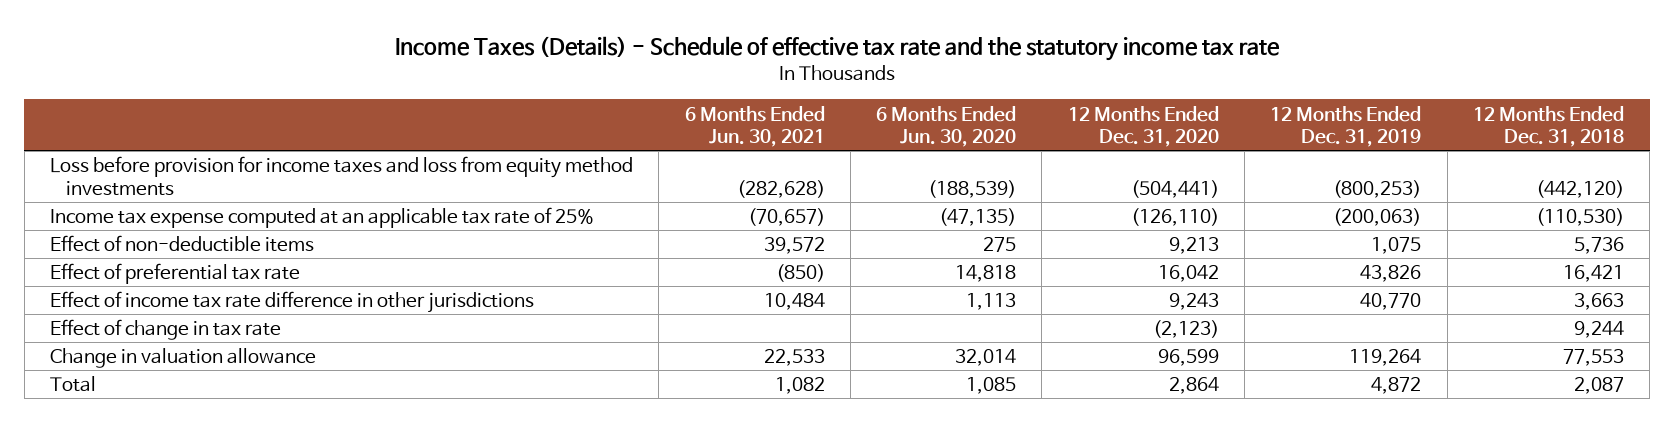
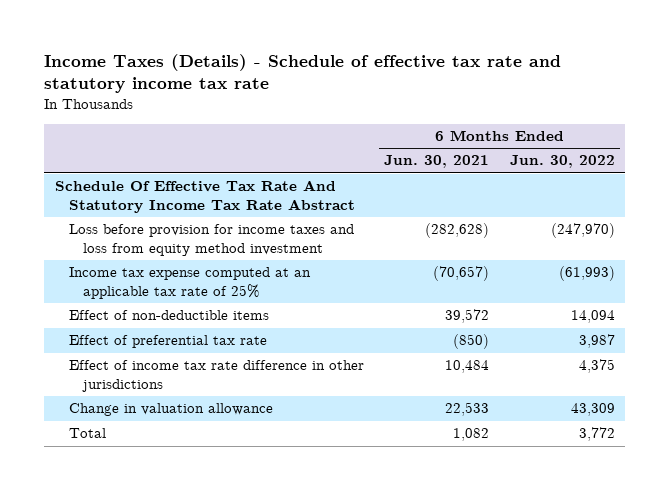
- Income Taxes (Details) - Schedule of effective tax rate and the statutory income tax rate
+ Income Taxes (Details) - Schedule of effective tax rate and statutory income tax rate
- | 6 Months Ended Jun. 30, 2021 | 6 Months Ended Jun. 30, 2020 | 12 Months Ended Dec. 31, 2020 | 12 Months Ended Dec. 31, 2019 | 12 Months Ended Dec. 31, 2018
+ | 6 Months Ended Jun. 30, 2021 | 6 Months Ended Jun. 30, 2022
- Loss before provision for income taxes and loss from equity method investments | (282,628) | (188,539) | (504,441) | (800,253) | (442,120)
+ Schedule Of Effective Tax Rate And Statutory Income Tax Rate Abstract
+ Loss before provision for income taxes and loss from equity method investment | (282,628) | (247,970)
- Effect of change in tax rate | | | (2,123) | | 9,244

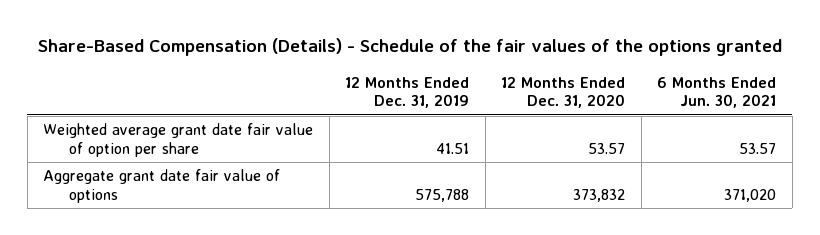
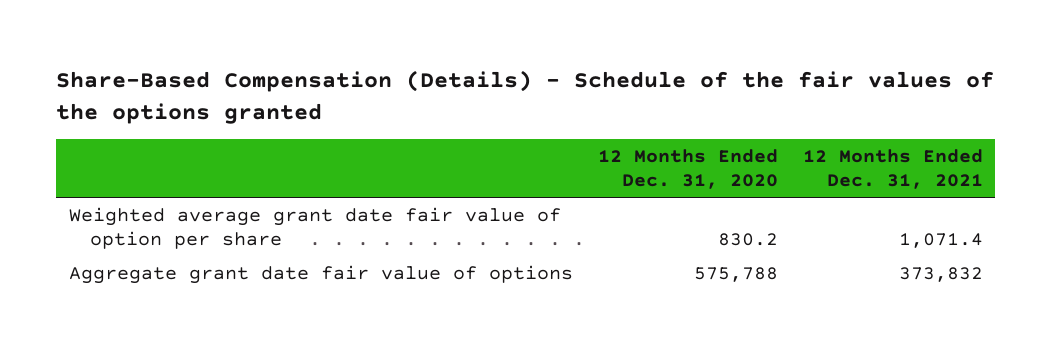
- | 12 Months Ended Dec. 31, 2019 | 12 Months Ended Dec. 31, 2020 | 6 Months Ended Jun. 30, 2021
+ | 12 Months Ended Dec. 31, 2020 | 12 Months Ended Dec. 31, 2021
- Weighted average grant date fair value of option per share | 41.51 | 53.57 | 53.57
- Aggregate grant date fair value of options | 575,788 | 373,832 | 371,020
+ Weighted average grant date fair value of option per share | 830.2 | 1,071.4
+ Aggregate grant date fair value of options | 575,788 | 373,832

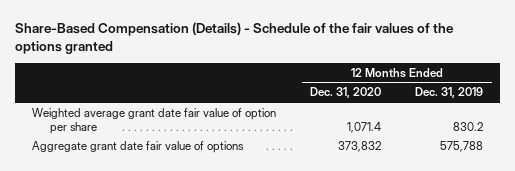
- | 12 Months Ended Dec. 31, 2020 | 12 Months Ended Dec. 31, 2021
+ | 12 Months Ended Dec. 31, 2020 | 12 Months Ended Dec. 31, 2019
- Weighted average grant date fair value of option per share | 830.2 | 1,071.4
- Aggregate grant date fair value of options | 575,788 | 373,832
+ Weighted average grant date fair value of option per share | 1,071.4 | 830.2
+ Aggregate grant date fair value of options | 373,832 | 575,788

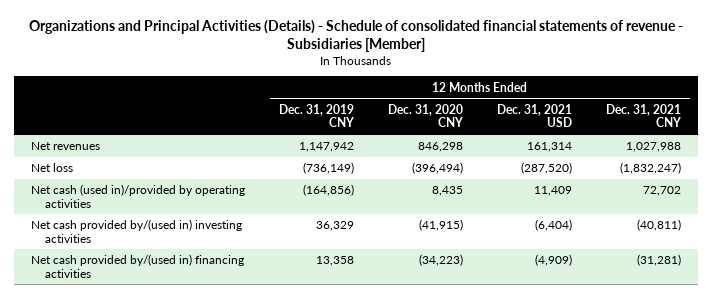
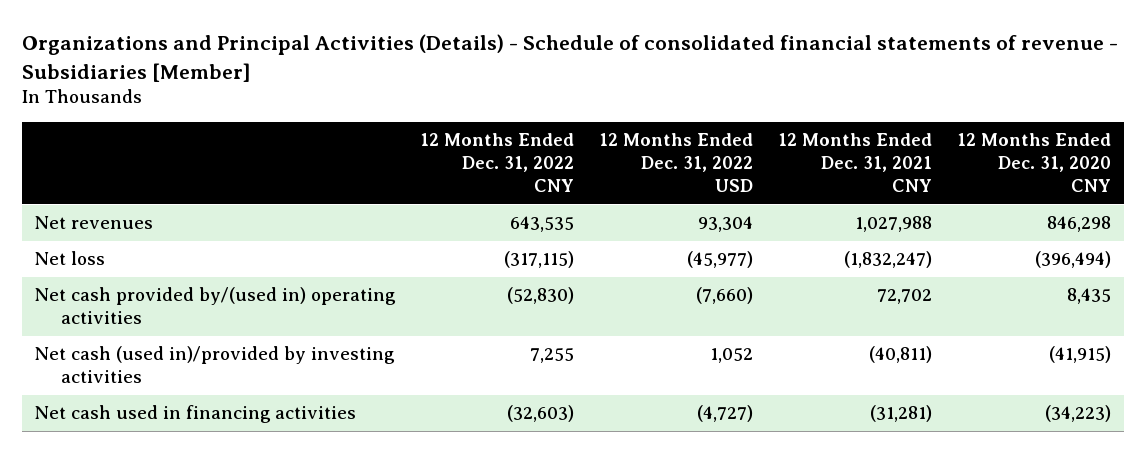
- | 12 Months Ended Dec. 31, 2019 CNY | 12 Months Ended Dec. 31, 2020 CNY | 12 Months Ended Dec. 31, 2021 USD | 12 Months Ended Dec. 31, 2021 CNY
+ | 12 Months Ended Dec. 31, 2022 CNY | 12 Months Ended Dec. 31, 2022 USD | 12 Months Ended Dec. 31, 2021 CNY | 12 Months Ended Dec. 31, 2020 CNY
- Net cash (used in)/provided by operating activities | (164,856) | 8,435 | 11,409 | 72,702
- Net cash provided by/(used in) investing activities | 36,329 | (41,915) | (6,404) | (40,811)
- Net cash provided by/(used in) financing activities | 13,358 | (34,223) | (4,909) | (31,281)
+ Net cash provided by/(used in) operating activities | (52,830) | (7,660) | 72,702 | 8,435
+ Net cash (used in)/provided by investing activities | 7,255 | 1,052 | (40,811) | (41,915)
+ Net cash used in financing activities | (32,603) | (4,727) | (31,281) | (34,223)

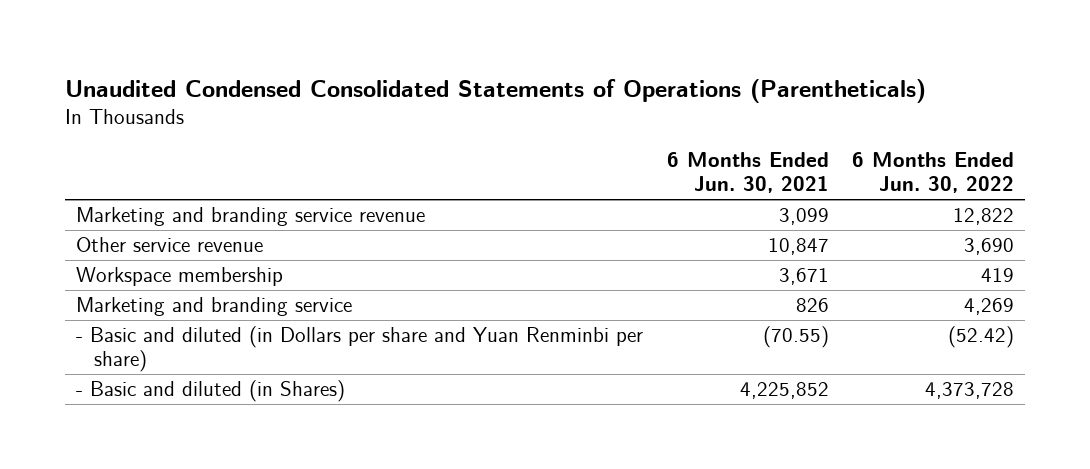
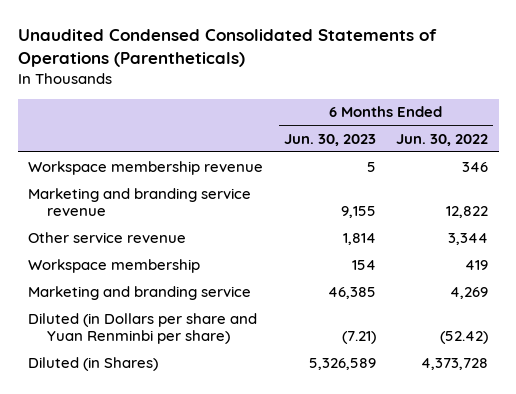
- | 6 Months Ended Jun. 30, 2021 | 6 Months Ended Jun. 30, 2022
+ | 6 Months Ended Jun. 30, 2023 | 6 Months Ended Jun. 30, 2022
+ Workspace membership revenue | 5 | 346
- Other service revenue | 10,847 | 3,690
+ Other service revenue | 1,814 | 3,344
- - Basic and diluted (in Dollars per share and Yuan Renminbi per share) | (70.55) | (52.42)
- - Basic and diluted (in Shares) | 4,225,852 | 4,373,728
+ Diluted (in Dollars per share and Yuan Renminbi per share) | (7.21) | (52.42)
+ Diluted (in Shares) | 5,326,589 | 4,373,728

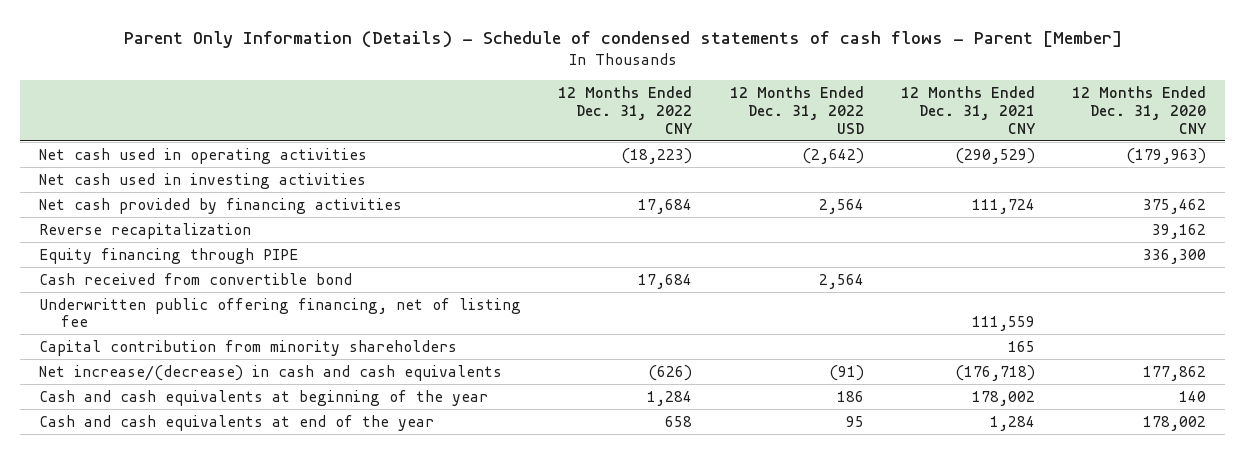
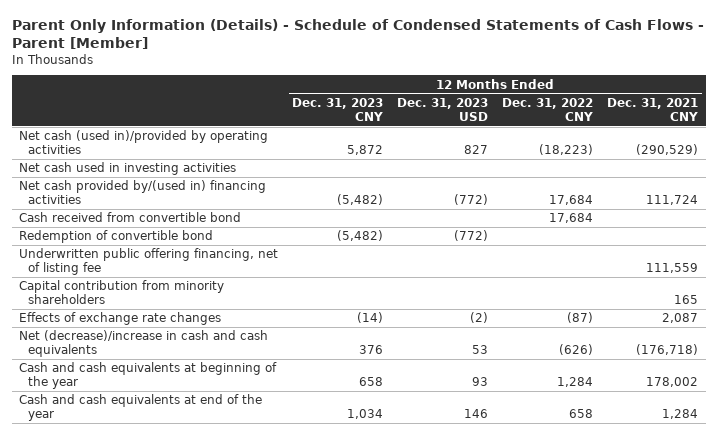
- Parent Only Information (Details) - Schedule of condensed statements of cash flows - Parent [Member]
+ Parent Only Information (Details) - Schedule of Condensed Statements of Cash Flows - Parent [Member]
- | 12 Months Ended Dec. 31, 2022 CNY | 12 Months Ended Dec. 31, 2022 USD | 12 Months Ended Dec. 31, 2021 CNY | 12 Months Ended Dec. 31, 2020 CNY
+ | 12 Months Ended Dec. 31, 2023 CNY | 12 Months Ended Dec. 31, 2023 USD | 12 Months Ended Dec. 31, 2022 CNY | 12 Months Ended Dec. 31, 2021 CNY
- Net cash used in operating activities | (18,223) | (2,642) | (290,529) | (179,963)
+ Net cash (used in)/provided by operating activities | 5,872 | 827 | (18,223) | (290,529)
- Net cash provided by financing activities | 17,684 | 2,564 | 111,724 | 375,462
- Reverse recapitalization | | | | 39,162
- Equity financing through PIPE | | | | 336,300
+ Net cash provided by/(used in) financing activities | (5,482) | (772) | 17,684 | 111,724
+ Redemption of convertible bond | (5,482) | (772) | |
- Net increase/(decrease) in cash and cash equivalents | (626) | (91) | (176,718) | 177,862
+ Effects of exchange rate changes | (14) | (2) | (87) | 2,087
+ Net (decrease)/increase in cash and cash equivalents | 376 | 53 | (626) | (176,718)

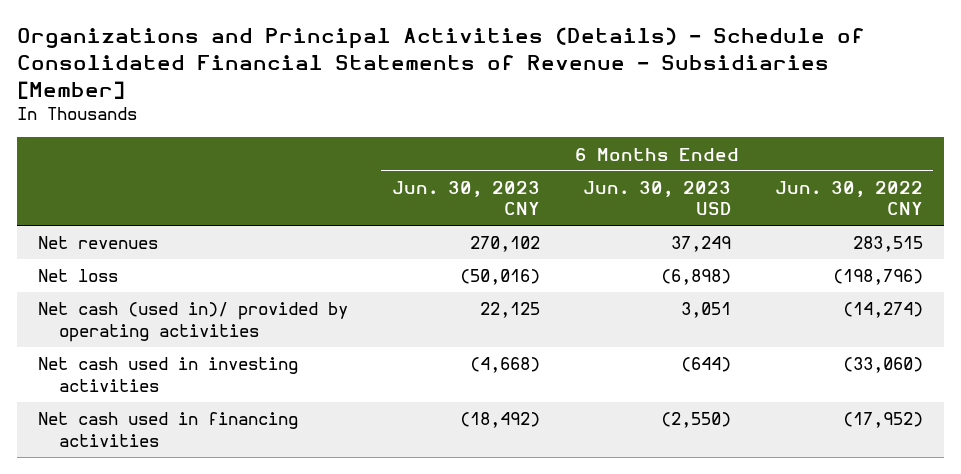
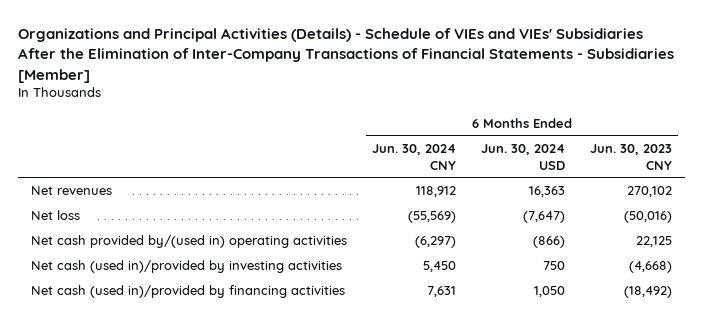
- Organizations and Principal Activities (Details) - Schedule of Consolidated Financial Statements of Revenue - Subsidiaries [Member]
+ Organizations and Principal Activities (Details) - Schedule of VIEs and VIEs' Subsidiaries After the Elimination of Inter-Company Transactions of Financial Statements - Subsidiaries [Member]
- | 6 Months Ended Jun. 30, 2023 CNY | 6 Months Ended Jun. 30, 2023 USD | 6 Months Ended Jun. 30, 2022 CNY
+ | 6 Months Ended Jun. 30, 2024 CNY | 6 Months Ended Jun. 30, 2024 USD | 6 Months Ended Jun. 30, 2023 CNY
- Net cash (used in)/ provided by operating activities | 22,125 | 3,051 | (14,274)
- Net cash used in investing activities | (4,668) | (644) | (33,060)
- Net cash used in financing activities | (18,492) | (2,550) | (17,952)
+ Net cash provided by/(used in) operating activities | (6,297) | (866) | 22,125
+ Net cash (used in)/provided by investing activities | 5,450 | 750 | (4,668)
+ Net cash (used in)/provided by financing activities | 7,631 | 1,050 | (18,492)

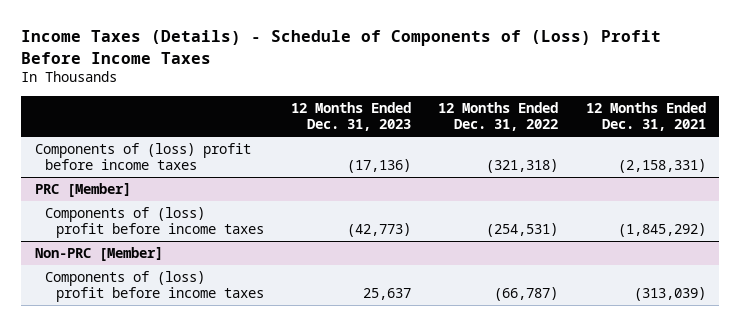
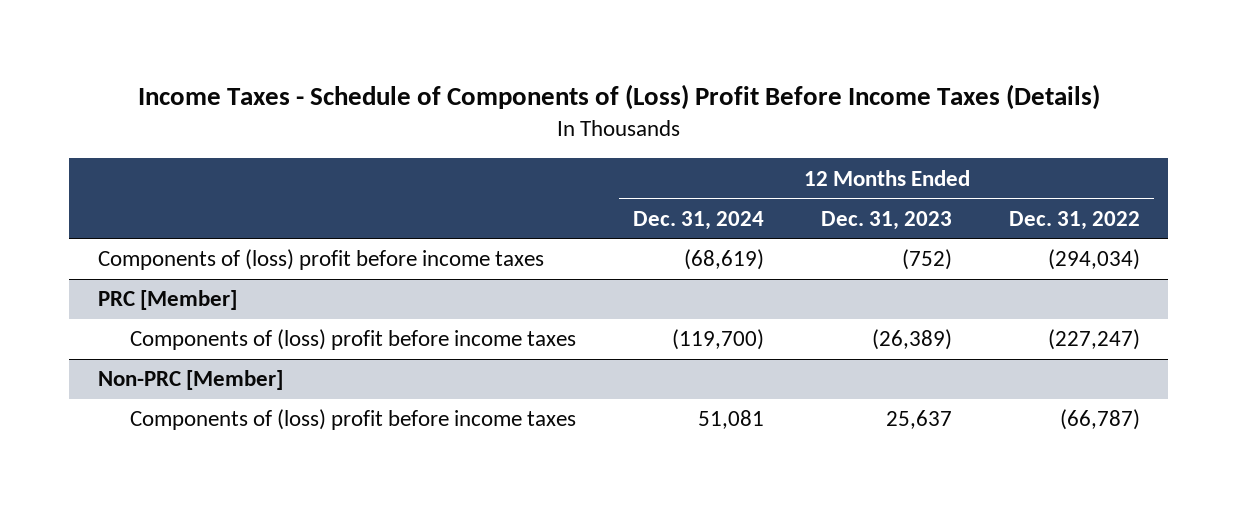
- Income Taxes (Details) - Schedule of Components of (Loss) Profit Before Income Taxes
+ Income Taxes - Schedule of Components of (Loss) Profit Before Income Taxes (Details)
- | 12 Months Ended Dec. 31, 2023 | 12 Months Ended Dec. 31, 2022 | 12 Months Ended Dec. 31, 2021
+ | 12 Months Ended Dec. 31, 2024 | 12 Months Ended Dec. 31, 2023 | 12 Months Ended Dec. 31, 2022
- Components of (loss) profit before income taxes | (17,136) | (321,318) | (2,158,331)
+ Components of (loss) profit before income taxes | (68,619) | (752) | (294,034)
@ PRC [Member]
- Components of (loss) profit before income taxes | (42,773) | (254,531) | (1,845,292)
+ Components of (loss) profit before income taxes | (119,700) | (26,389) | (227,247)

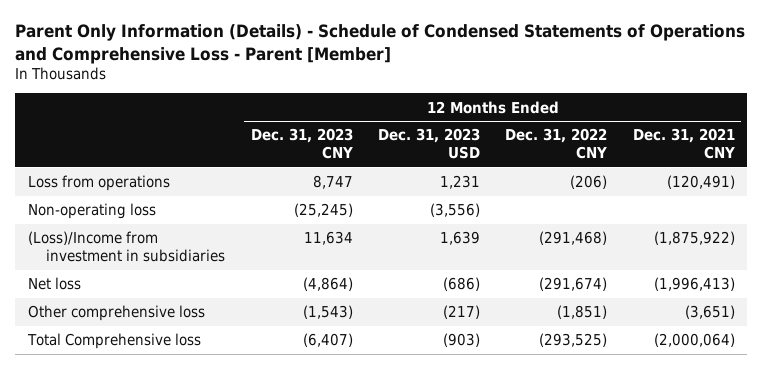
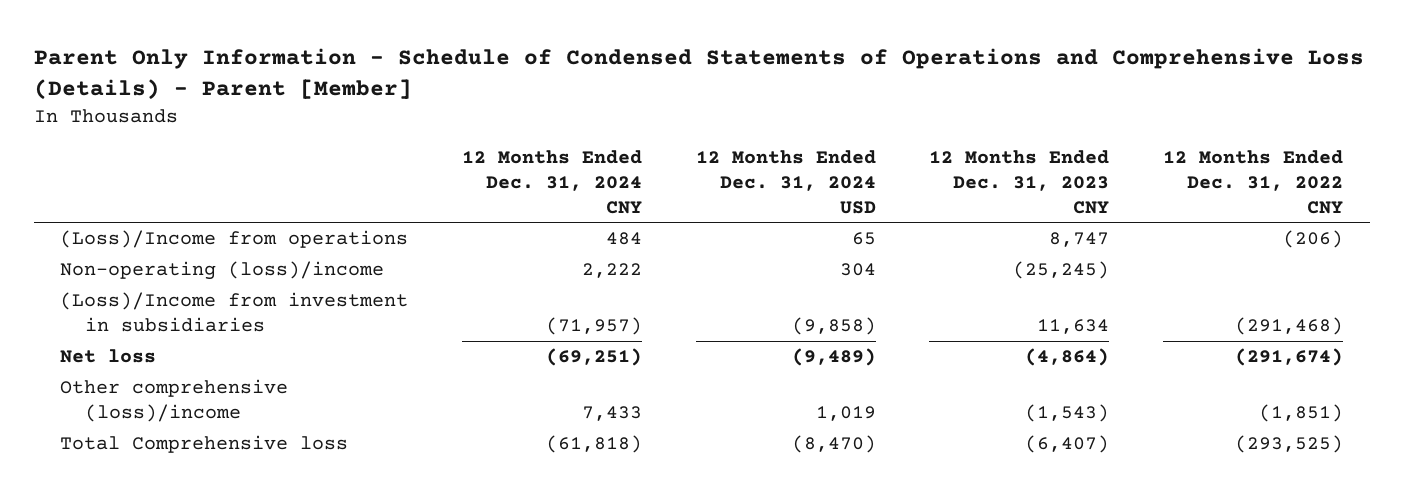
- Parent Only Information (Details) - Schedule of Condensed Statements of Operations and Comprehensive Loss - Parent [Member]
+ Parent Only Information - Schedule of Condensed Statements of Operations and Comprehensive Loss (Details) - Parent [Member]
- | 12 Months Ended Dec. 31, 2023 CNY | 12 Months Ended Dec. 31, 2023 USD | 12 Months Ended Dec. 31, 2022 CNY | 12 Months Ended Dec. 31, 2021 CNY
+ | 12 Months Ended Dec. 31, 2024 CNY | 12 Months Ended Dec. 31, 2024 USD | 12 Months Ended Dec. 31, 2023 CNY | 12 Months Ended Dec. 31, 2022 CNY
- Loss from operations | 8,747 | 1,231 | (206) | (120,491)
- Non-operating loss | (25,245) | (3,556) | |
+ (Loss)/Income from operations | 484 | 65 | 8,747 | (206)
+ Non-operating (loss)/income | 2,222 | 304 | (25,245) |
- Other comprehensive loss | (1,543) | (217) | (1,851) | (3,651)
+ Other comprehensive (loss)/income | 7,433 | 1,019 | (1,543) | (1,851)

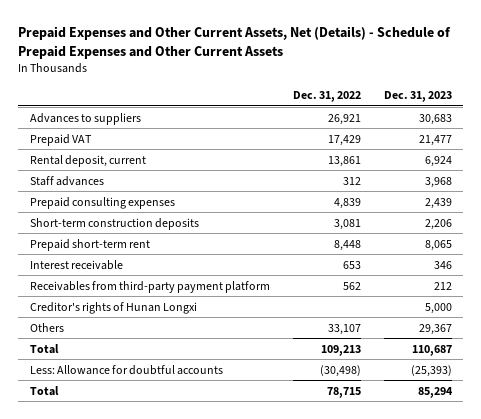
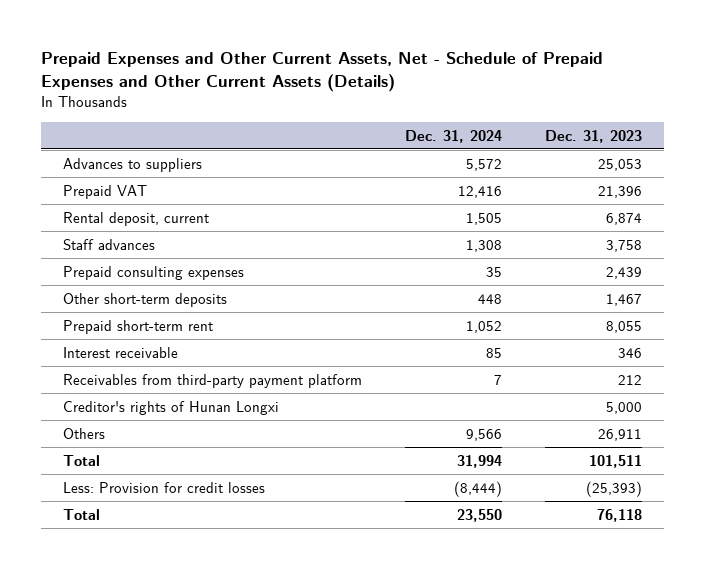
- Prepaid Expenses and Other Current Assets, Net (Details) - Schedule of Prepaid Expenses and Other Current Assets
+ Prepaid Expenses and Other Current Assets, Net - Schedule of Prepaid Expenses and Other Current Assets (Details)
- | Dec. 31, 2022 | Dec. 31, 2023
+ | Dec. 31, 2024 | Dec. 31, 2023
- Advances to suppliers | 26,921 | 30,683
- Prepaid VAT | 17,429 | 21,477
- Rental deposit, current | 13,861 | 6,924
- Staff advances | 312 | 3,968
+ Advances to suppliers | 5,572 | 25,053
+ Prepaid VAT | 12,416 | 21,396
+ Rental deposit, current | 1,505 | 6,874
+ Staff advances | 1,308 | 3,758
- Short-term construction deposits | 3,081 | 2,206
- Prepaid short-term rent | 8,448 | 8,065
+ Other short-term deposits | 448 | 1,467
+ Prepaid short-term rent | 1,052 | 8,055
- Others | 33,107 | 29,367
- Total | 109,213 | 110,687
- Less: Allowance for doubtful accounts | (30,498) | (25,393)
- Total | 78,715 | 85,294
+ Others | 9,566 | 26,911
+ Total | 31,994 | 101,511
+ Less: Provision for credit losses | (8,444) | (25,393)
+ Total | 23,550 | 76,118

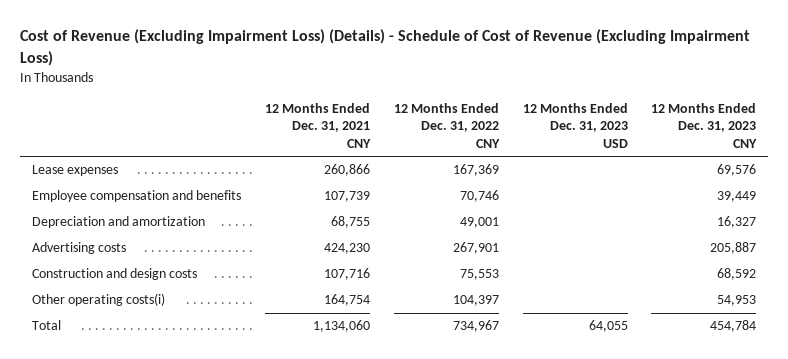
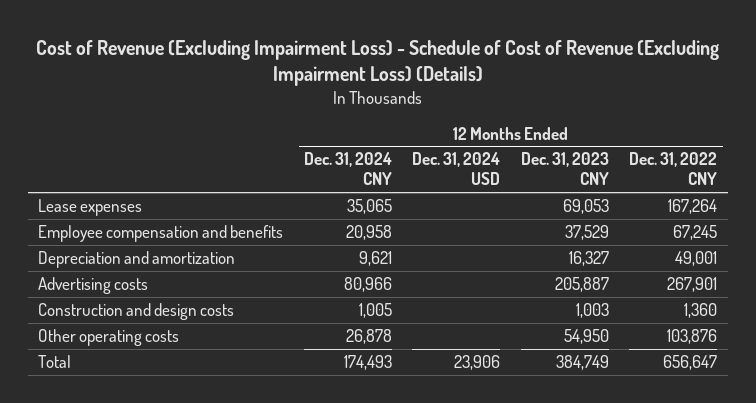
- Cost of Revenue (Excluding Impairment Loss) (Details) - Schedule of Cost of Revenue (Excluding Impairment Loss)
+ Cost of Revenue (Excluding Impairment Loss) - Schedule of Cost of Revenue (Excluding Impairment Loss) (Details)
- | 12 Months Ended Dec. 31, 2021 CNY | 12 Months Ended Dec. 31, 2022 CNY | 12 Months Ended Dec. 31, 2023 USD | 12 Months Ended Dec. 31, 2023 CNY
+ | 12 Months Ended Dec. 31, 2024 CNY | 12 Months Ended Dec. 31, 2024 USD | 12 Months Ended Dec. 31, 2023 CNY | 12 Months Ended Dec. 31, 2022 CNY
- Lease expenses | 260,866 | 167,369 | | 69,576
- Employee compensation and benefits | 107,739 | 70,746 | | 39,449
+ Lease expenses | 35,065 | | 69,053 | 167,264
+ Employee compensation and benefits | 20,958 | | 37,529 | 67,245
- Construction and design costs | 107,716 | 75,553 | | 68,592
- Other operating costs(i) | 164,754 | 104,397 | | 54,953
- Total | 1,134,060 | 734,967 | 64,055 | 454,784
+ Construction and design costs | 1,005 | | 1,003 | 1,360
+ Other operating costs | 26,878 | | 54,950 | 103,876
+ Total | 174,493 | 23,906 | 384,749 | 656,647

